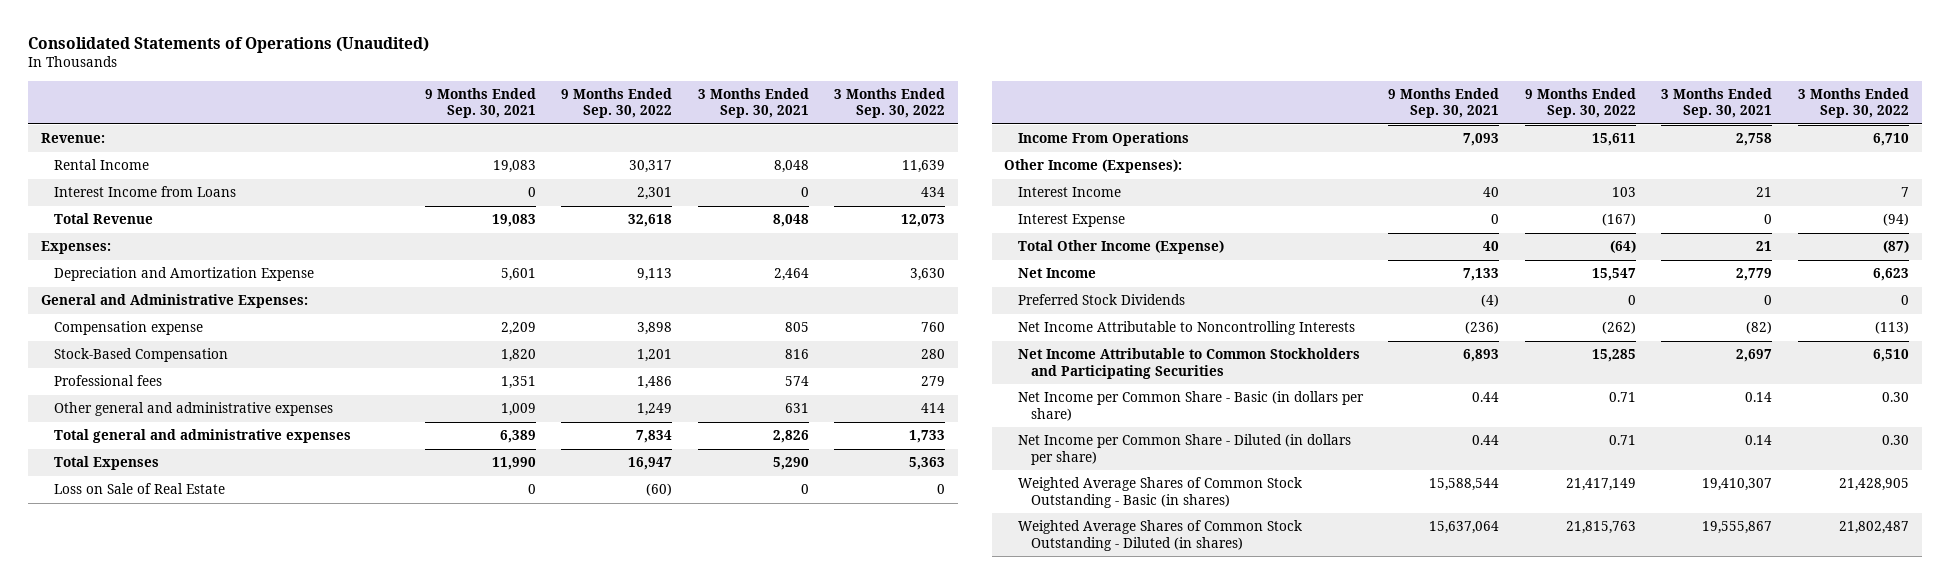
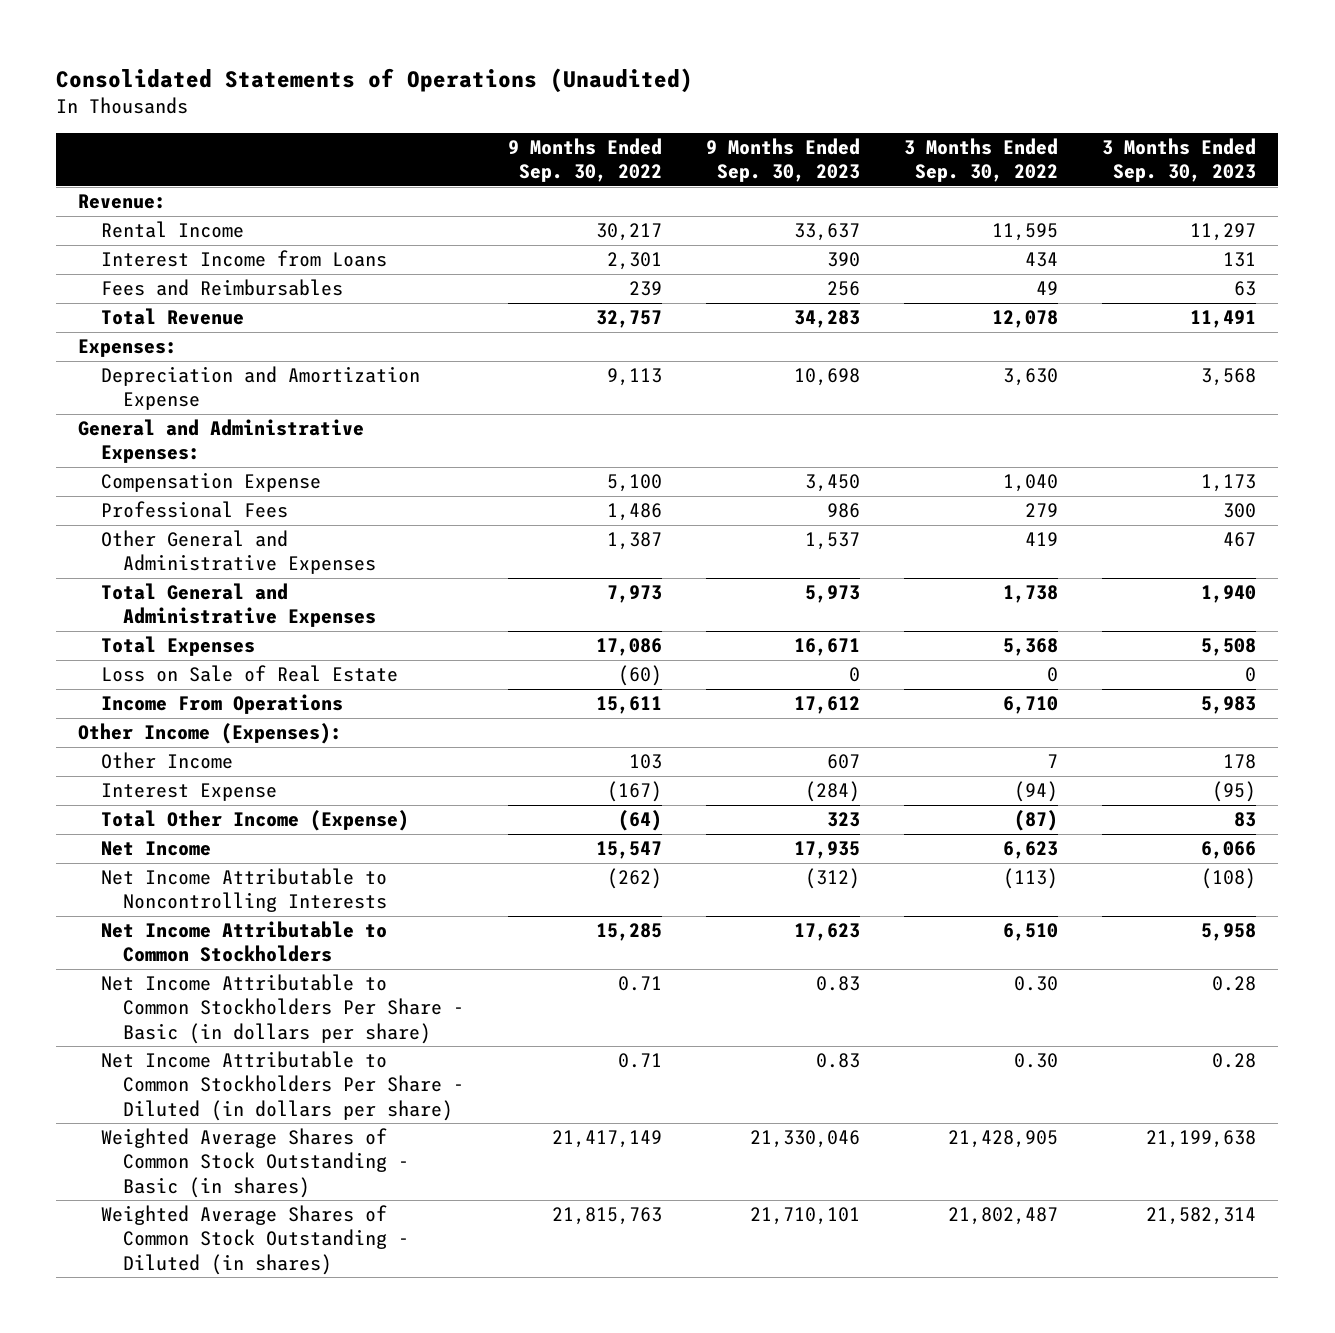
- | 9 Months Ended Sep. 30, 2021 | 9 Months Ended Sep. 30, 2022 | 3 Months Ended Sep. 30, 2021 | 3 Months Ended Sep. 30, 2022
+ | 9 Months Ended Sep. 30, 2022 | 9 Months Ended Sep. 30, 2023 | 3 Months Ended Sep. 30, 2022 | 3 Months Ended Sep. 30, 2023
- Rental Income | 19,083 | 30,317 | 8,048 | 11,639
+ Rental Income | 30,217 | 33,637 | 11,595 | 11,297
- Total Revenue | 19,083 | 32,618 | 8,048 | 12,073
+ Fees and Reimbursables | 239 | 256 | 49 | 63
+ Total Revenue | 32,757 | 34,283 | 12,078 | 11,491
- Compensation expense | 2,209 | 3,898 | 805 | 760
- Stock-Based Compensation | 1,820 | 1,201 | 816 | 280
- Professional fees | 1,351 | 1,486 | 574 | 279
- Other general and administrative expenses | 1,009 | 1,249 | 631 | 414
- Total general and administrative expenses | 6,389 | 7,834 | 2,826 | 1,733
- Total Expenses | 11,990 | 16,947 | 5,290 | 5,363
+ Compensation Expense | 5,100 | 3,450 | 1,040 | 1,173
+ Professional Fees | 1,486 | 986 | 279 | 300
+ Other General and Administrative Expenses | 1,387 | 1,537 | 419 | 467
+ Total General and Administrative Expenses | 7,973 | 5,973 | 1,738 | 1,940
+ Total Expenses | 17,086 | 16,671 | 5,368 | 5,508
- Interest Income | 40 | 103 | 21 | 7
+ Other Income | 103 | 607 | 7 | 178
- Preferred Stock Dividends | (4) | 0 | 0 | 0
- Net Income Attributable to Common Stockholders and Participating Securities | 6,893 | 15,285 | 2,697 | 6,510
- Net Income per Common Share - Basic (in dollars per share) | 0.44 | 0.71 | 0.14 | 0.30
- Net Income per Common Share - Diluted (in dollars per share) | 0.44 | 0.71 | 0.14 | 0.30
+ Net Income Attributable to Common Stockholders | 15,285 | 17,623 | 6,510 | 5,958
+ Net Income Attributable to Common Stockholders Per Share - Basic (in dollars per share) | 0.71 | 0.83 | 0.30 | 0.28
+ Net Income Attributable to Common Stockholders Per Share - Diluted (in dollars per share) | 0.71 | 0.83 | 0.30 | 0.28

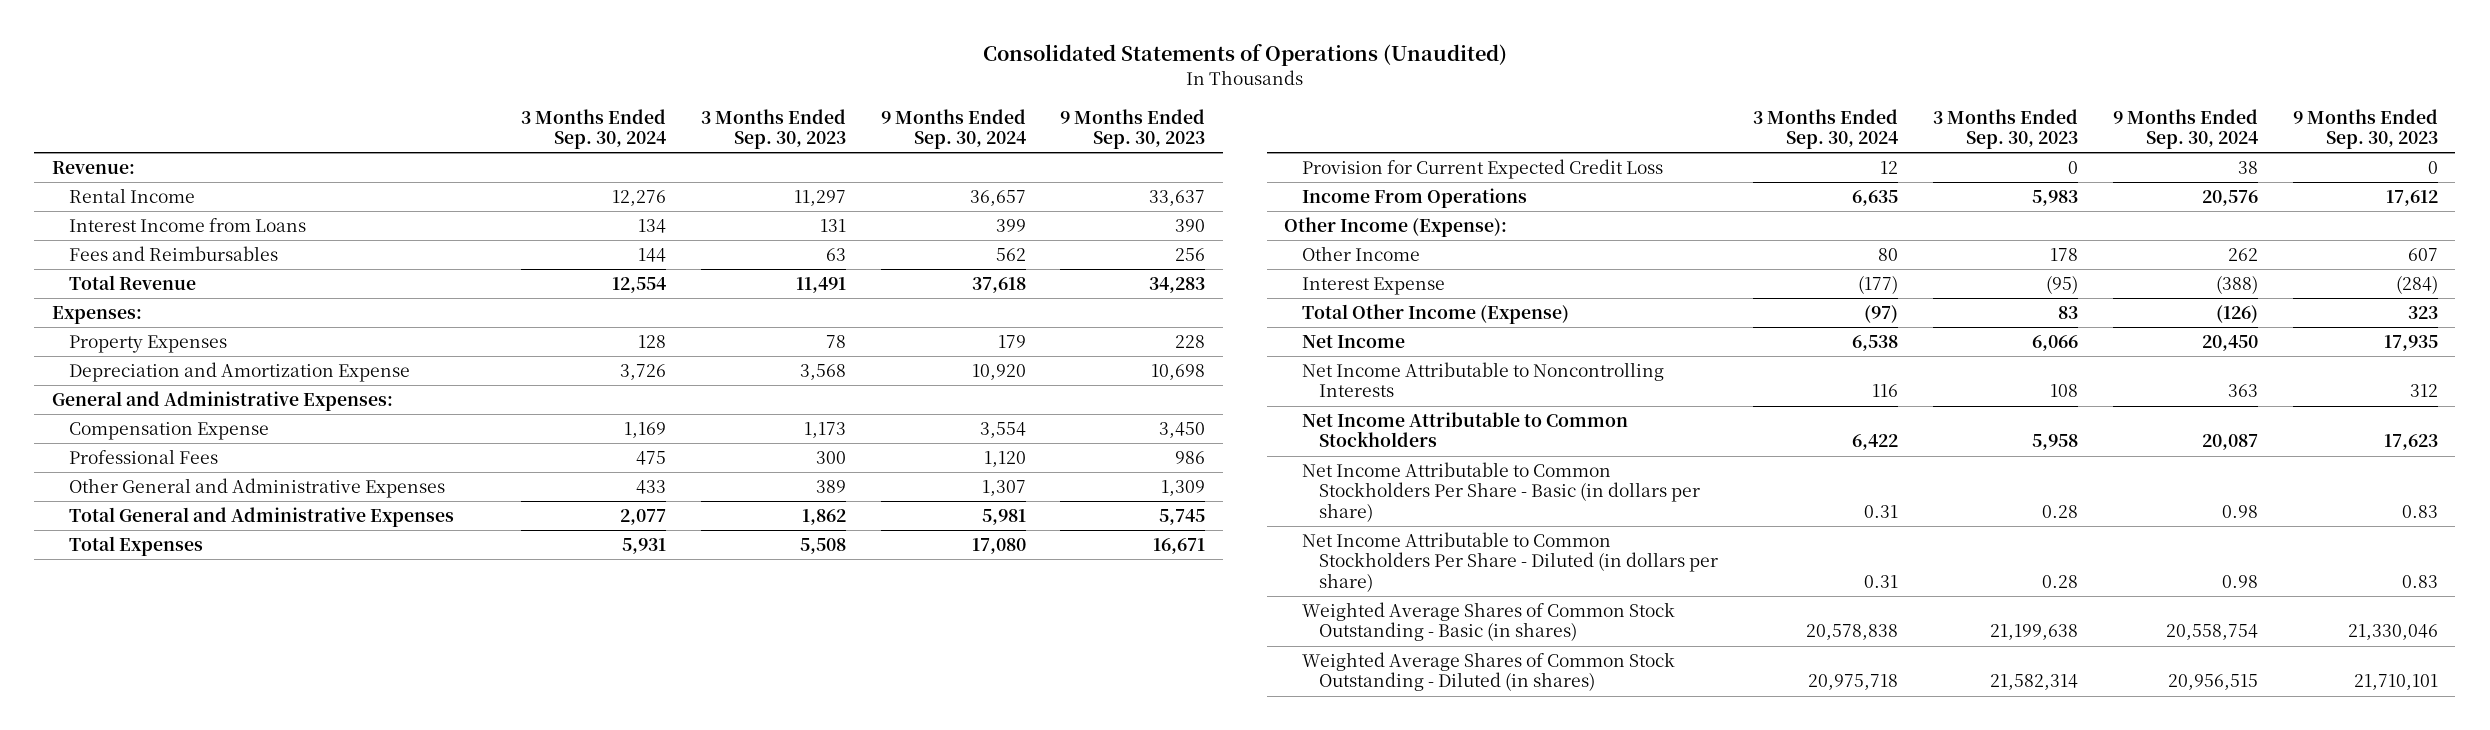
- | 9 Months Ended Sep. 30, 2022 | 9 Months Ended Sep. 30, 2023 | 3 Months Ended Sep. 30, 2022 | 3 Months Ended Sep. 30, 2023
+ | 3 Months Ended Sep. 30, 2024 | 3 Months Ended Sep. 30, 2023 | 9 Months Ended Sep. 30, 2024 | 9 Months Ended Sep. 30, 2023
+ Property Expenses | 128 | 78 | 179 | 228
- Other General and Administrative Expenses | 1,387 | 1,537 | 419 | 467
- Total General and Administrative Expenses | 7,973 | 5,973 | 1,738 | 1,940
+ Other General and Administrative Expenses | 433 | 389 | 1,307 | 1,309
+ Total General and Administrative Expenses | 2,077 | 1,862 | 5,981 | 5,745
- Loss on Sale of Real Estate | (60) | 0 | 0 | 0
+ Provision for Current Expected Credit Loss | 12 | 0 | 38 | 0
- Other Income (Expenses):
+ Other Income (Expense):
- Net Income Attributable to Noncontrolling Interests | (262) | (312) | (113) | (108)
+ Net Income Attributable to Noncontrolling Interests | 116 | 108 | 363 | 312

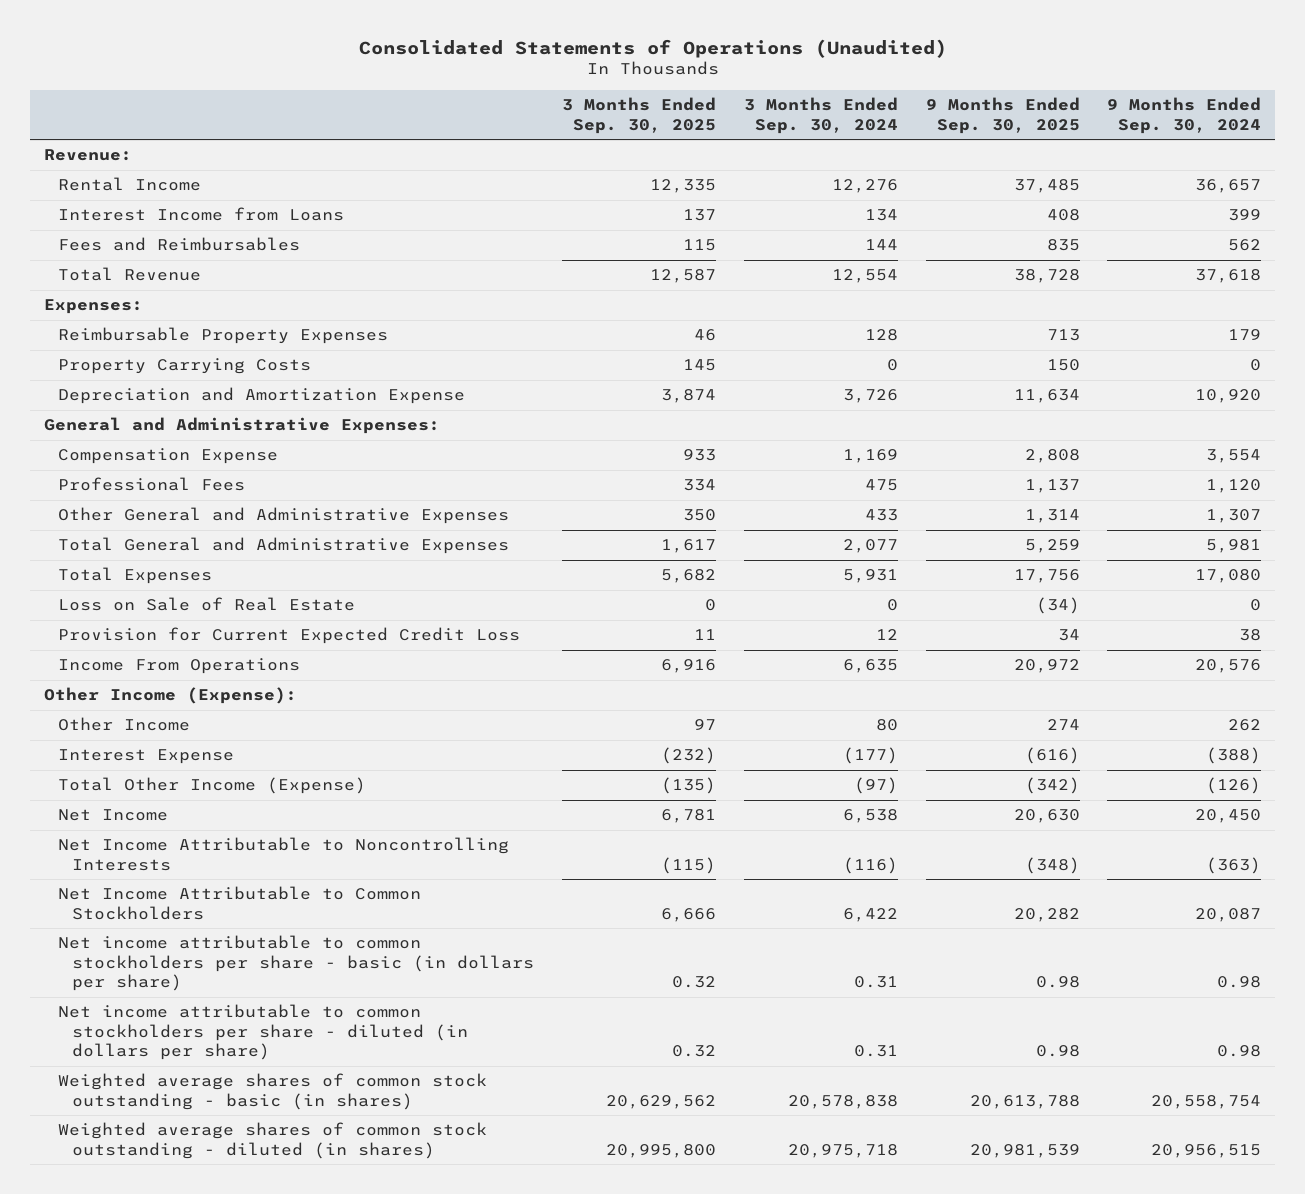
- | 3 Months Ended Sep. 30, 2024 | 3 Months Ended Sep. 30, 2023 | 9 Months Ended Sep. 30, 2024 | 9 Months Ended Sep. 30, 2023
+ | 3 Months Ended Sep. 30, 2025 | 3 Months Ended Sep. 30, 2024 | 9 Months Ended Sep. 30, 2025 | 9 Months Ended Sep. 30, 2024
- Property Expenses | 128 | 78 | 179 | 228
+ Reimbursable Property Expenses | 46 | 128 | 713 | 179
+ Property Carrying Costs | 145 | 0 | 150 | 0
+ Loss on Sale of Real Estate | 0 | 0 | (34) | 0
- Net Income Attributable to Noncontrolling Interests | 116 | 108 | 363 | 312
+ Net Income Attributable to Noncontrolling Interests | (115) | (116) | (348) | (363)
- Net Income Attributable to Common Stockholders Per Share - Basic (in dollars per share) | 0.31 | 0.28 | 0.98 | 0.83
- Net Income Attributable to Common Stockholders Per Share - Diluted (in dollars per share) | 0.31 | 0.28 | 0.98 | 0.83
- Weighted Average Shares of Common Stock Outstanding - Basic (in shares) | 20,578,838 | 21,199,638 | 20,558,754 | 21,330,046
- Weighted Average Shares of Common Stock Outstanding - Diluted (in shares) | 20,975,718 | 21,582,314 | 20,956,515 | 21,710,101
+ Net income attributable to common stockholders per share - basic (in dollars per share) | 0.32 | 0.31 | 0.98 | 0.98
+ Net income attributable to common stockholders per share - diluted (in dollars per share) | 0.32 | 0.31 | 0.98 | 0.98
+ Weighted average shares of common stock outstanding - basic (in shares) | 20,629,562 | 20,578,838 | 20,613,788 | 20,558,754
+ Weighted average shares of common stock outstanding - diluted (in shares) | 20,995,800 | 20,975,718 | 20,981,539 | 20,956,515

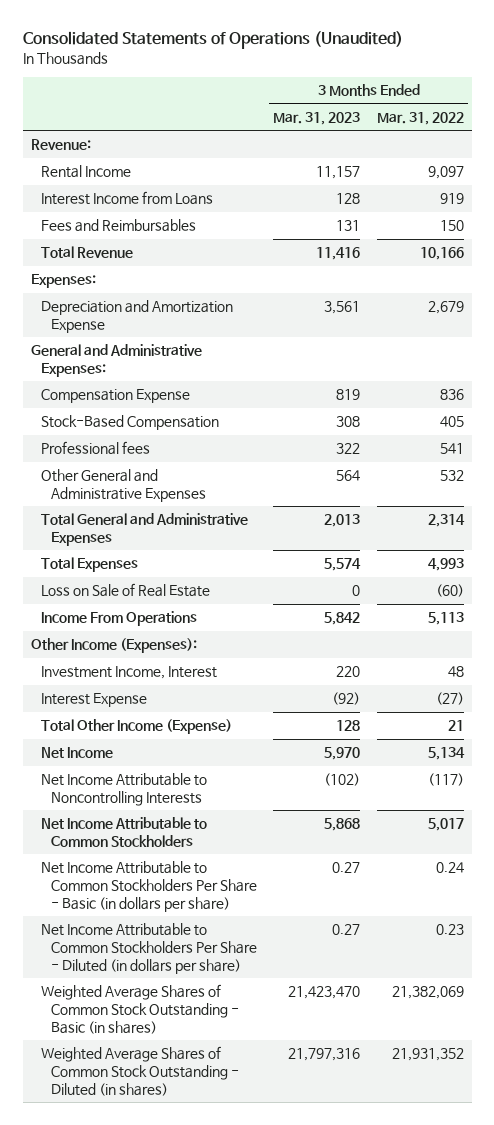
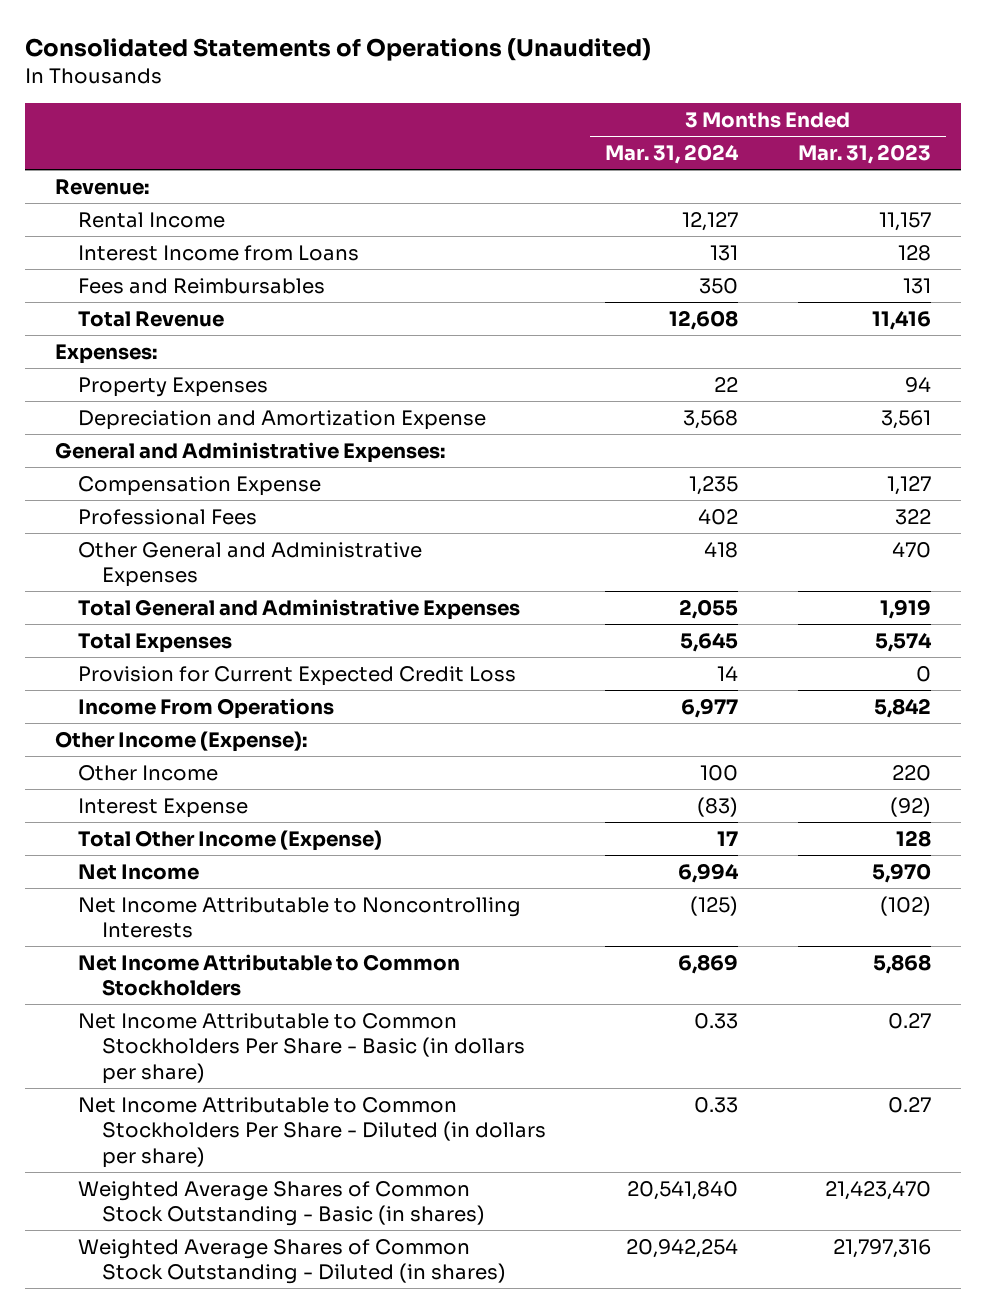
- | 3 Months Ended Mar. 31, 2023 | 3 Months Ended Mar. 31, 2022
+ | 3 Months Ended Mar. 31, 2024 | 3 Months Ended Mar. 31, 2023
+ Property Expenses | 22 | 94
- Compensation Expense | 819 | 836
- Stock-Based Compensation | 308 | 405
- Professional fees | 322 | 541
- Other General and Administrative Expenses | 564 | 532
- Total General and Administrative Expenses | 2,013 | 2,314
+ Compensation Expense | 1,235 | 1,127
+ Professional Fees | 402 | 322
+ Other General and Administrative Expenses | 418 | 470
+ Total General and Administrative Expenses | 2,055 | 1,919
- Loss on Sale of Real Estate | 0 | (60)
+ Provision for Current Expected Credit Loss | 14 | 0
- Other Income (Expenses):
- Investment Income, Interest | 220 | 48
+ Other Income (Expense):
+ Other Income | 100 | 220

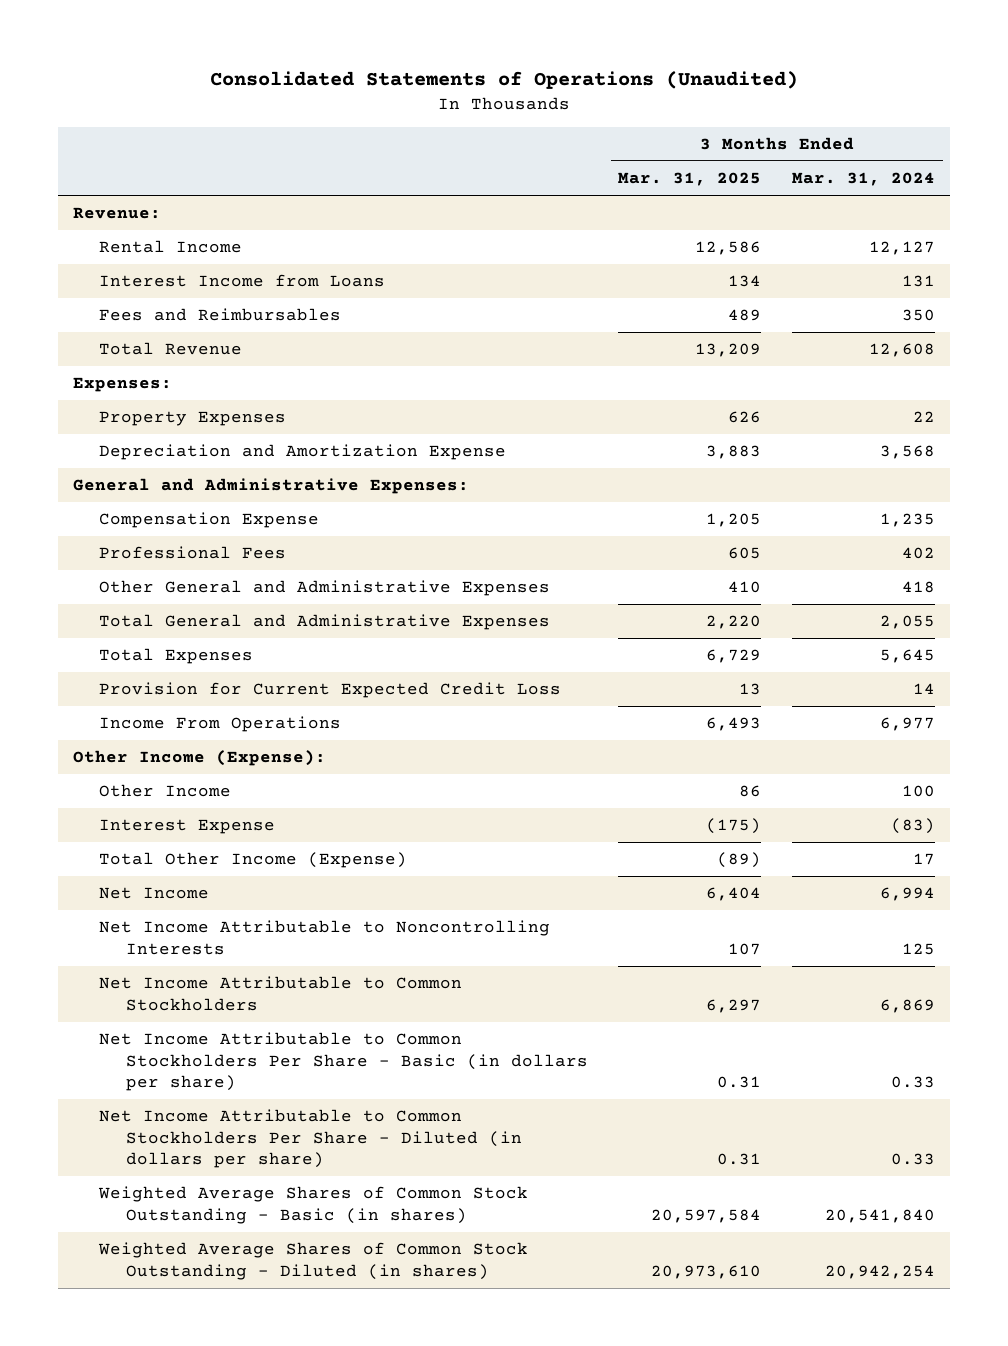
- | 3 Months Ended Mar. 31, 2024 | 3 Months Ended Mar. 31, 2023
+ | 3 Months Ended Mar. 31, 2025 | 3 Months Ended Mar. 31, 2024
- Net Income Attributable to Noncontrolling Interests | (125) | (102)
+ Net Income Attributable to Noncontrolling Interests | 107 | 125

